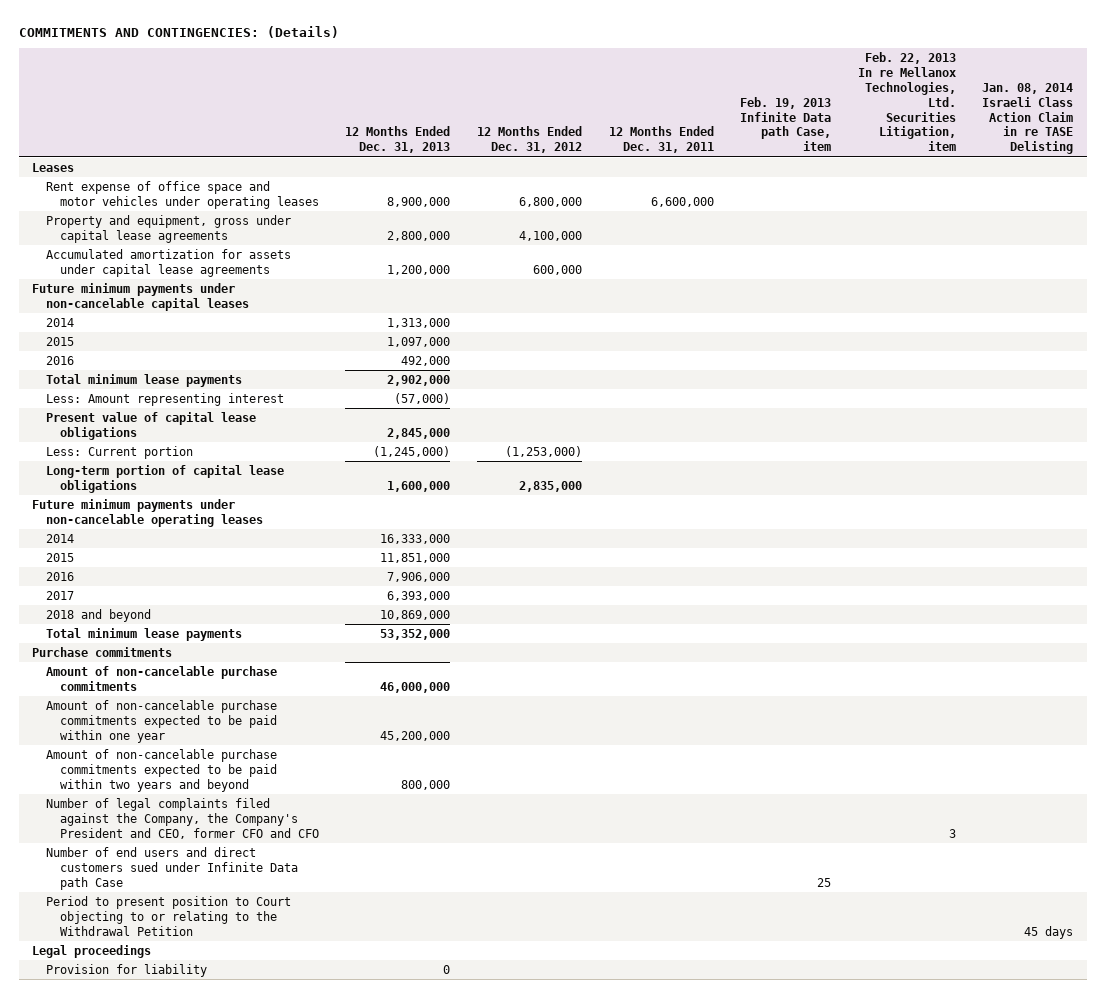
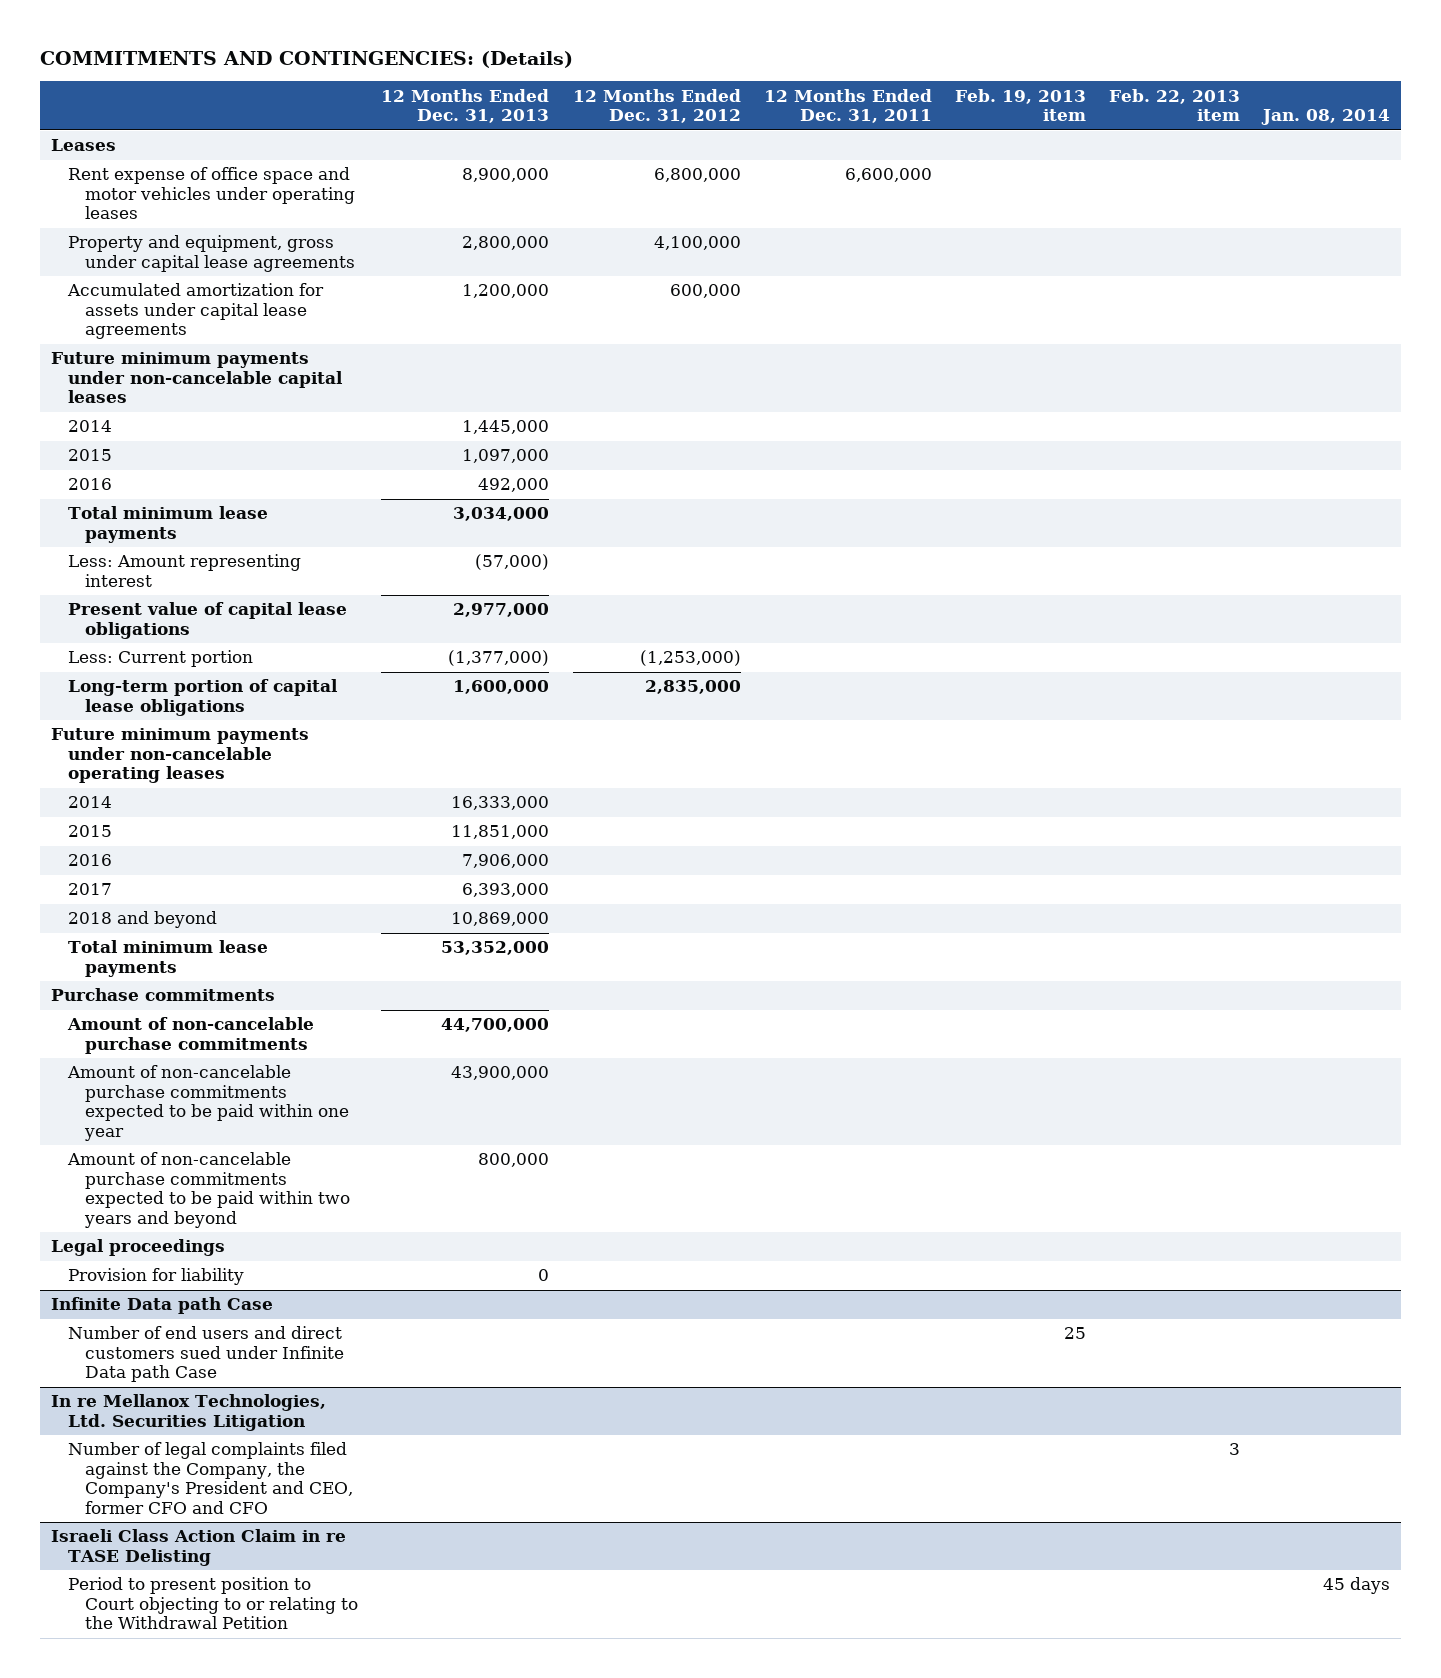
- | 12 Months Ended Dec. 31, 2013 | 12 Months Ended Dec. 31, 2012 | 12 Months Ended Dec. 31, 2011 | Feb. 19, 2013 Infinite Data path Case, item | Feb. 22, 2013 In re Mellanox Technologies, Ltd. Securities Litigation, item | Jan. 08, 2014 Israeli Class Action Claim in re TASE Delisting
+ | 12 Months Ended Dec. 31, 2013 | 12 Months Ended Dec. 31, 2012 | 12 Months Ended Dec. 31, 2011 | Feb. 19, 2013 item | Feb. 22, 2013 item | Jan. 08, 2014
- 2014 | 1,313,000 | | | | |
+ 2014 | 1,445,000 | | | | |
- Total minimum lease payments | 2,902,000 | | | | |
+ Total minimum lease payments | 3,034,000 | | | | |
- Present value of capital lease obligations | 2,845,000 | | | | |
- Less: Current portion | (1,245,000) | (1,253,000) | | | |
+ Present value of capital lease obligations | 2,977,000 | | | | |
+ Less: Current portion | (1,377,000) | (1,253,000) | | | |
- Amount of non-cancelable purchase commitments | 46,000,000 | | | | |
- Amount of non-cancelable purchase commitments expected to be paid within one year | 45,200,000 | | | | |
+ Amount of non-cancelable purchase commitments | 44,700,000 | | | | |
+ Amount of non-cancelable purchase commitments expected to be paid within one year | 43,900,000 | | | | |
- Number of legal complaints filed against the Company, the Company's President and CEO, former CFO and CFO | | | | | 3 |
- Number of end users and direct customers sued under Infinite Data path Case | | | | 25 | |
- Period to present position to Court objecting to or relating to the Withdrawal Petition | | | | | | 45 days
+ Infinite Data path Case
+ Number of end users and direct customers sued under Infinite Data path Case | | | | 25 | |
+ In re Mellanox Technologies, Ltd. Securities Litigation
+ Number of legal complaints filed against the Company, the Company's President and CEO, former CFO and CFO | | | | | 3 |
+ Israeli Class Action Claim in re TASE Delisting
+ Period to present position to Court objecting to or relating to the Withdrawal Petition | | | | | | 45 days

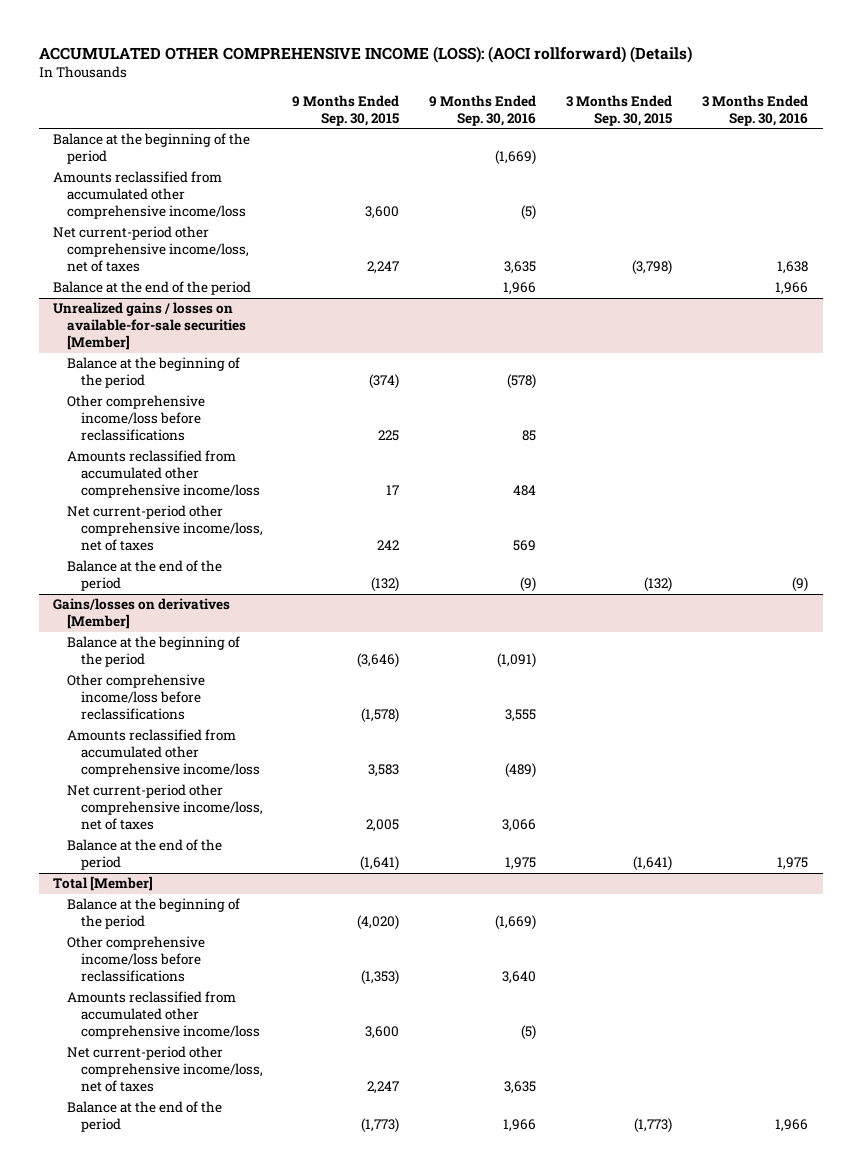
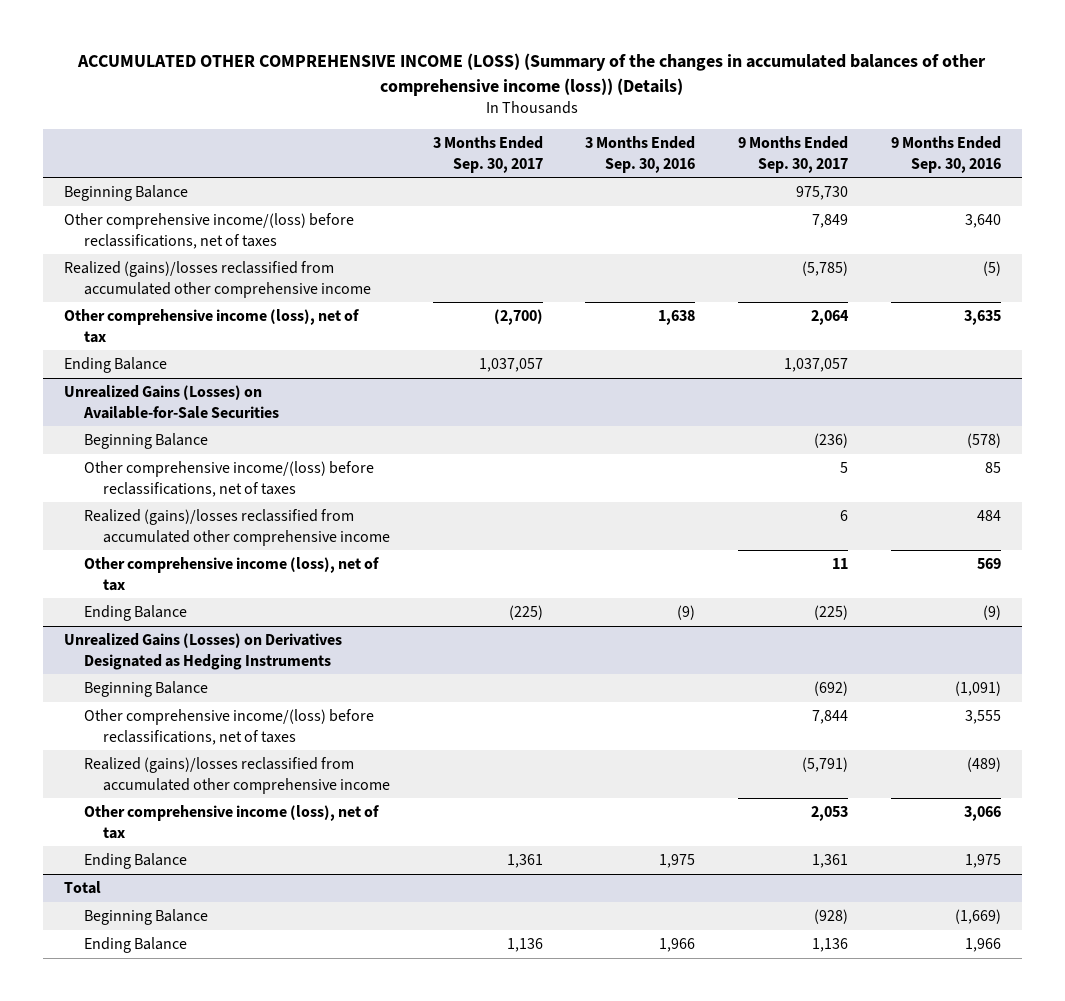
- ACCUMULATED OTHER COMPREHENSIVE INCOME (LOSS): (AOCI rollforward) (Details)
+ ACCUMULATED OTHER COMPREHENSIVE INCOME (LOSS) (Summary of the changes in accumulated balances of other comprehensive income (loss)) (Details)
- | 9 Months Ended Sep. 30, 2015 | 9 Months Ended Sep. 30, 2016 | 3 Months Ended Sep. 30, 2015 | 3 Months Ended Sep. 30, 2016
+ | 3 Months Ended Sep. 30, 2017 | 3 Months Ended Sep. 30, 2016 | 9 Months Ended Sep. 30, 2017 | 9 Months Ended Sep. 30, 2016
- Balance at the beginning of the period | | (1,669) | |
- Amounts reclassified from accumulated other comprehensive income/loss | 3,600 | (5) | |
- Net current-period other comprehensive income/loss, net of taxes | 2,247 | 3,635 | (3,798) | 1,638
- Balance at the end of the period | | 1,966 | | 1,966
- Unrealized gains / losses on available-for-sale securities [Member]
- Balance at the beginning of the period | (374) | (578) | |
- Other comprehensive income/loss before reclassifications | 225 | 85 | |
- Amounts reclassified from accumulated other comprehensive income/loss | 17 | 484 | |
- Net current-period other comprehensive income/loss, net of taxes | 242 | 569 | |
- Balance at the end of the period | (132) | (9) | (132) | (9)
- Gains/losses on derivatives [Member]
- Balance at the beginning of the period | (3,646) | (1,091) | |
- Other comprehensive income/loss before reclassifications | (1,578) | 3,555 | |
- Amounts reclassified from accumulated other comprehensive income/loss | 3,583 | (489) | |
- Net current-period other comprehensive income/loss, net of taxes | 2,005 | 3,066 | |
- Balance at the end of the period | (1,641) | 1,975 | (1,641) | 1,975
- Total [Member]
- Balance at the beginning of the period | (4,020) | (1,669) | |
- Other comprehensive income/loss before reclassifications | (1,353) | 3,640 | |
- Amounts reclassified from accumulated other comprehensive income/loss | 3,600 | (5) | |
- Net current-period other comprehensive income/loss, net of taxes | 2,247 | 3,635 | |
- Balance at the end of the period | (1,773) | 1,966 | (1,773) | 1,966
+ Beginning Balance | | | 975,730 |
+ Other comprehensive income/(loss) before reclassifications, net of taxes | | | 7,849 | 3,640
+ Realized (gains)/losses reclassified from accumulated other comprehensive income | | | (5,785) | (5)
+ Other comprehensive income (loss), net of tax | (2,700) | 1,638 | 2,064 | 3,635
+ Ending Balance | 1,037,057 | | 1,037,057 |
+ Unrealized Gains (Losses) on Available-for-Sale Securities
+ Beginning Balance | | | (236) | (578)
+ Other comprehensive income/(loss) before reclassifications, net of taxes | | | 5 | 85
+ Realized (gains)/losses reclassified from accumulated other comprehensive income | | | 6 | 484
+ Other comprehensive income (loss), net of tax | | | 11 | 569
+ Ending Balance | (225) | (9) | (225) | (9)
+ Unrealized Gains (Losses) on Derivatives Designated as Hedging Instruments
+ Beginning Balance | | | (692) | (1,091)
+ Other comprehensive income/(loss) before reclassifications, net of taxes | | | 7,844 | 3,555
+ Realized (gains)/losses reclassified from accumulated other comprehensive income | | | (5,791) | (489)
+ Other comprehensive income (loss), net of tax | | | 2,053 | 3,066
+ Ending Balance | 1,361 | 1,975 | 1,361 | 1,975
+ Total
+ Beginning Balance | | | (928) | (1,669)
+ Ending Balance | 1,136 | 1,966 | 1,136 | 1,966

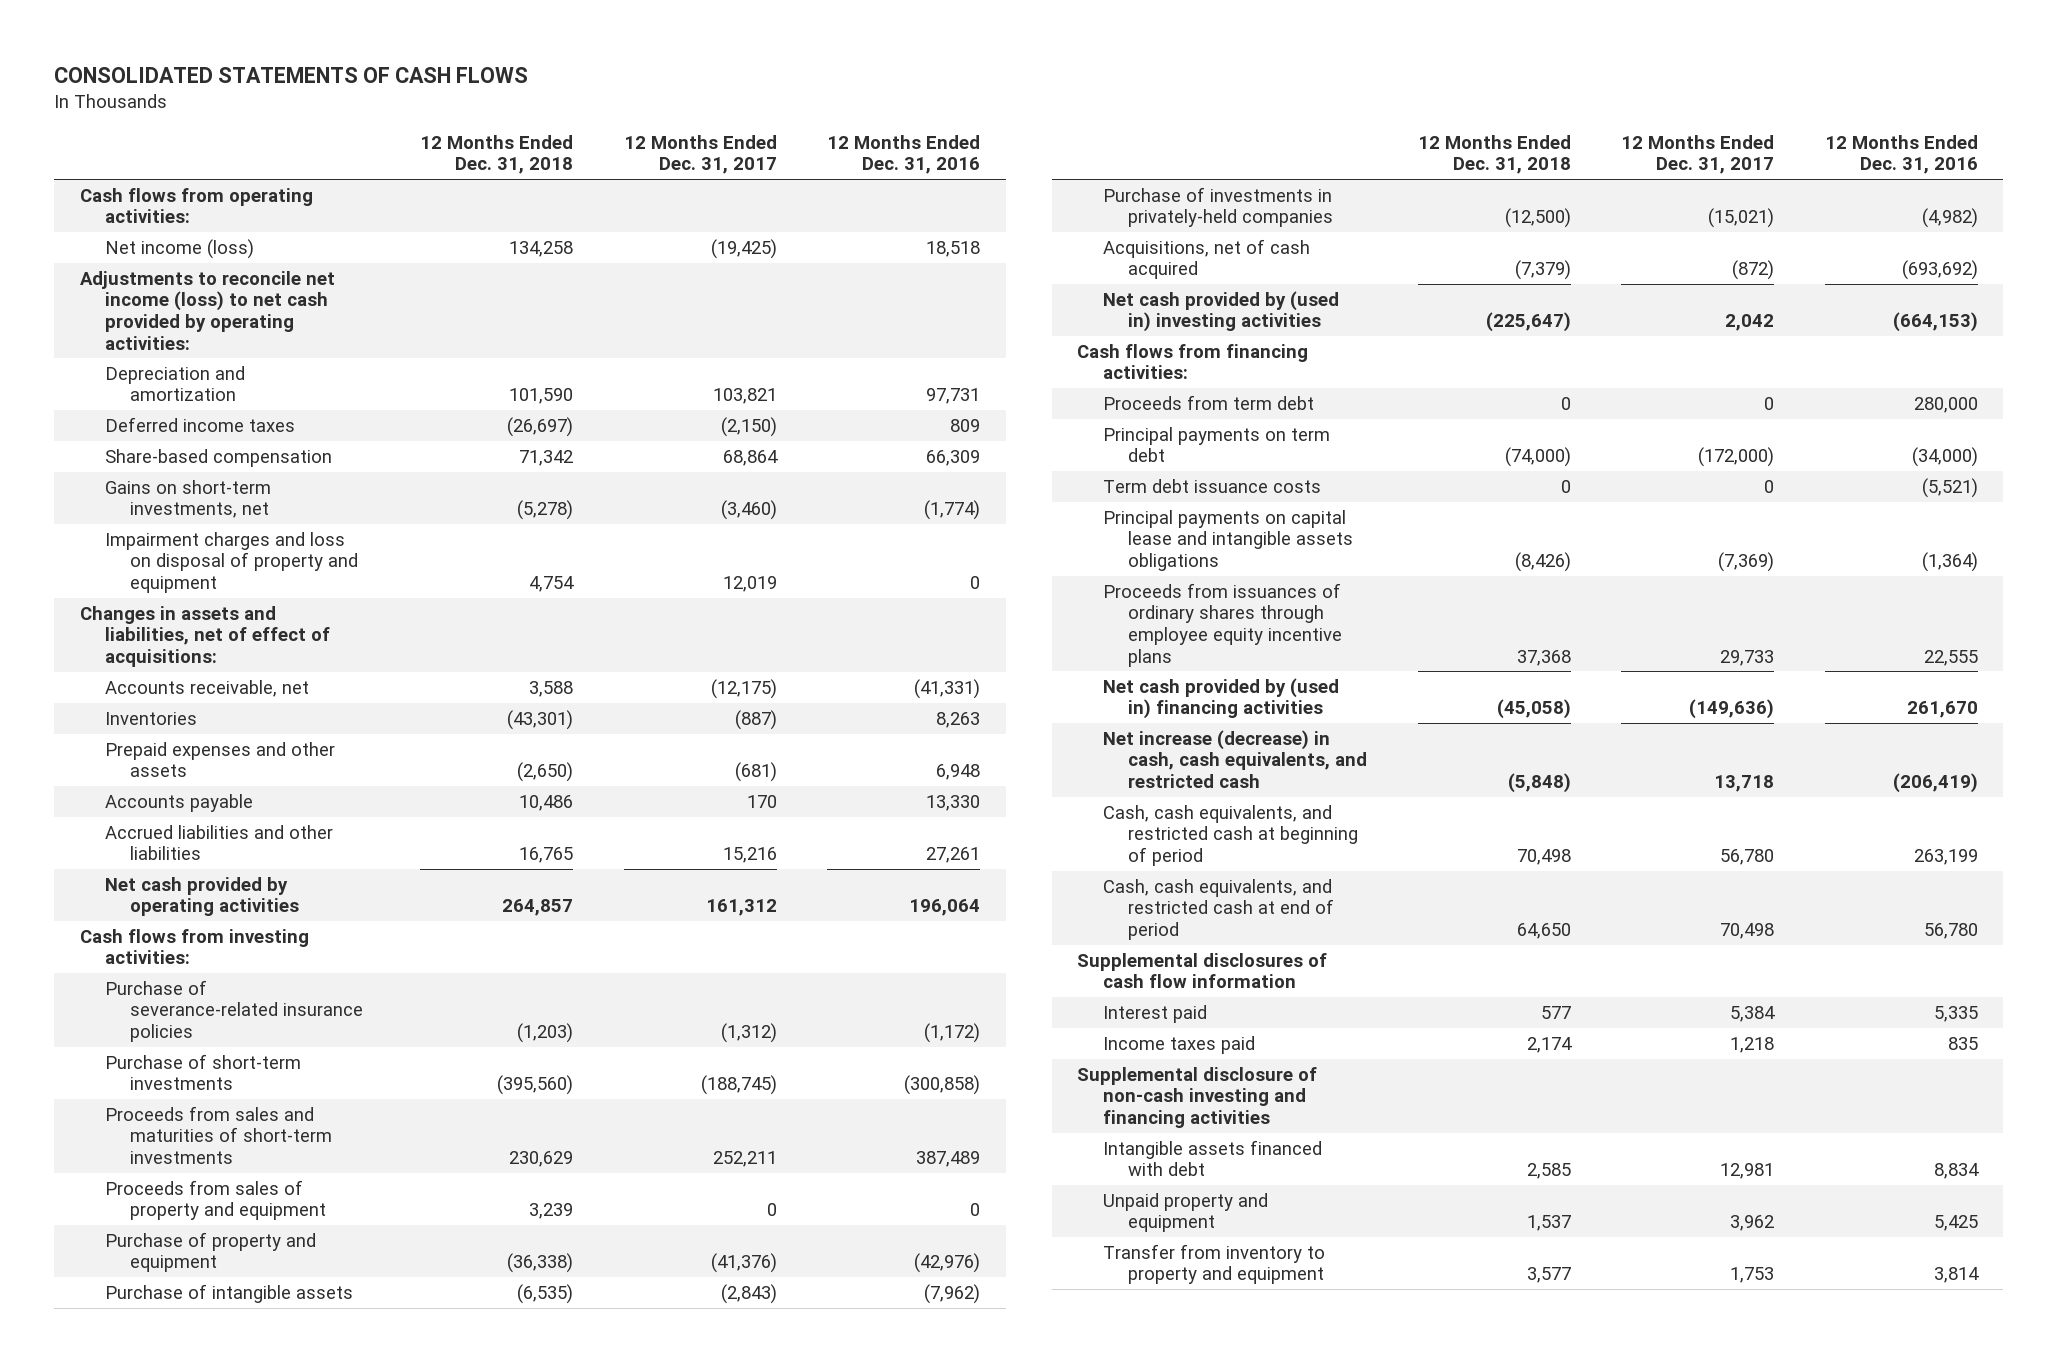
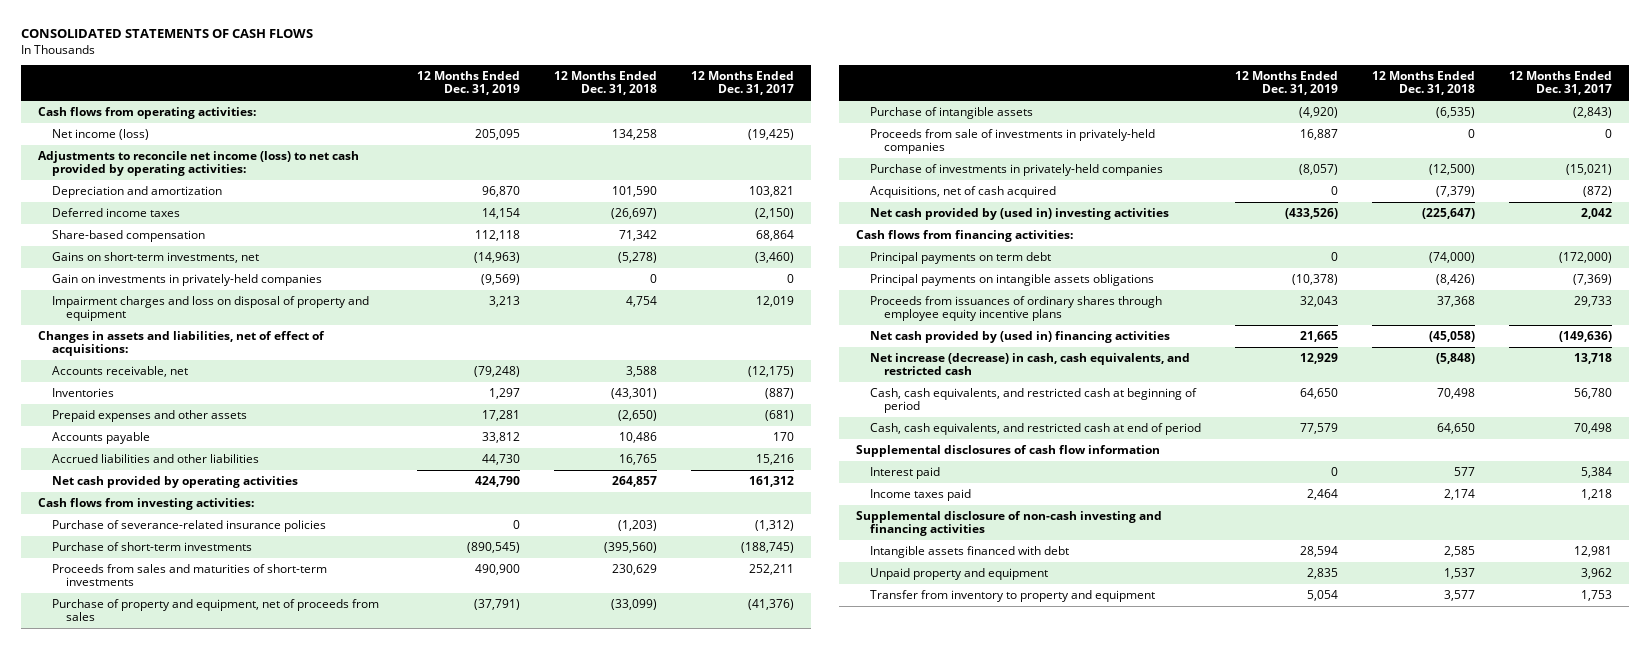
- | 12 Months Ended Dec. 31, 2018 | 12 Months Ended Dec. 31, 2017 | 12 Months Ended Dec. 31, 2016
+ | 12 Months Ended Dec. 31, 2019 | 12 Months Ended Dec. 31, 2018 | 12 Months Ended Dec. 31, 2017
+ Gain on investments in privately-held companies | (9,569) | 0 | 0
- Proceeds from sales of property and equipment | 3,239 | 0 | 0
- Purchase of property and equipment | (36,338) | (41,376) | (42,976)
+ Purchase of property and equipment, net of proceeds from sales | (37,791) | (33,099) | (41,376)
+ Proceeds from sale of investments in privately-held companies | 16,887 | 0 | 0
- Proceeds from term debt | 0 | 0 | 280,000
- Term debt issuance costs | 0 | 0 | (5,521)
- Principal payments on capital lease and intangible assets obligations | (8,426) | (7,369) | (1,364)
+ Principal payments on intangible assets obligations | (10,378) | (8,426) | (7,369)

